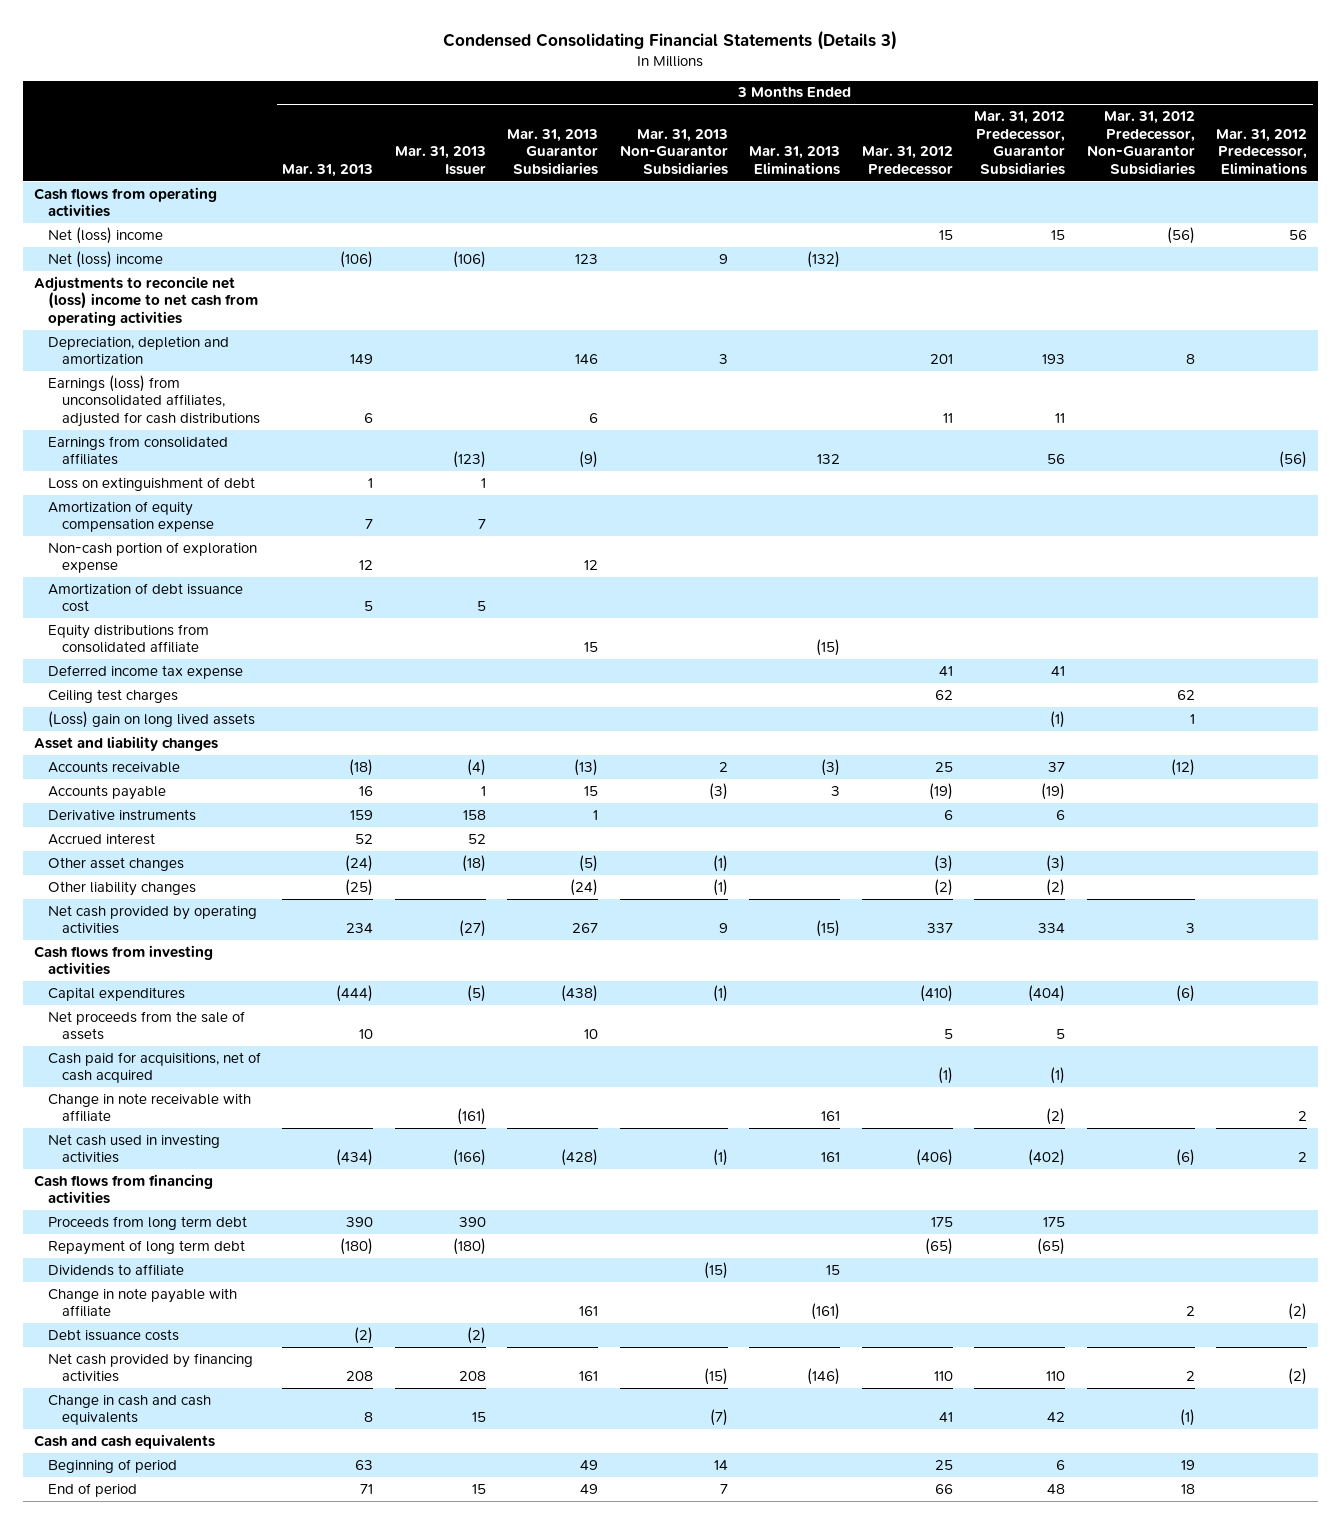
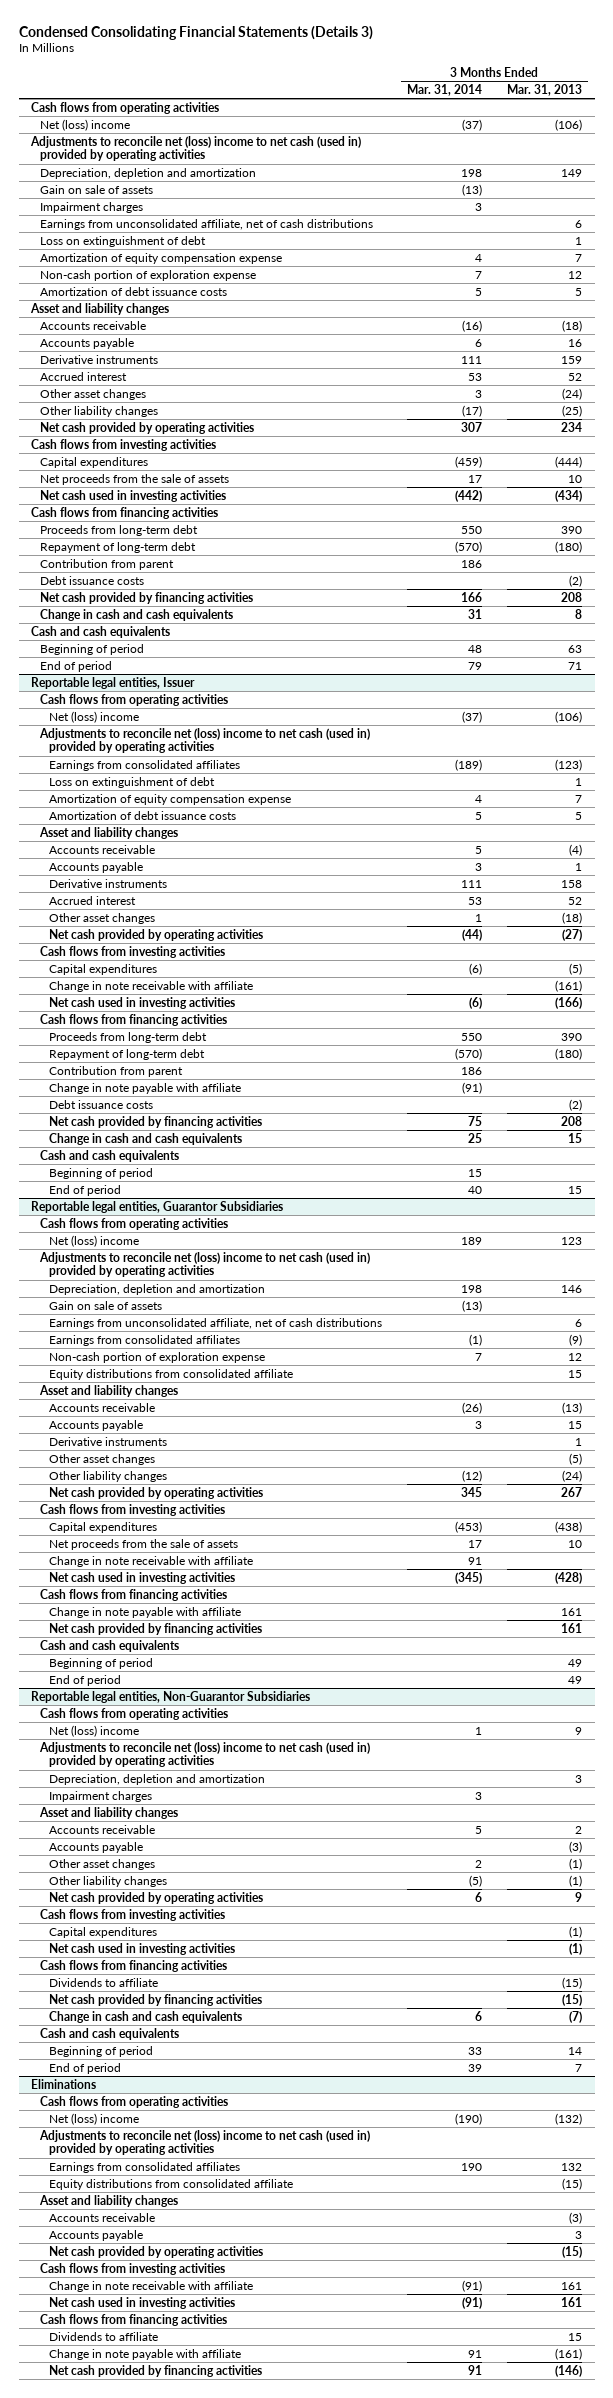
- | 3 Months Ended Mar. 31, 2013 | 3 Months Ended Mar. 31, 2013 Issuer | 3 Months Ended Mar. 31, 2013 Guarantor Subsidiaries | 3 Months Ended Mar. 31, 2013 Non-Guarantor Subsidiaries | 3 Months Ended Mar. 31, 2013 Eliminations | 3 Months Ended Mar. 31, 2012 Predecessor | 3 Months Ended Mar. 31, 2012 Predecessor, Guarantor Subsidiaries | 3 Months Ended Mar. 31, 2012 Predecessor, Non-Guarantor Subsidiaries | 3 Months Ended Mar. 31, 2012 Predecessor, Eliminations
+ | 3 Months Ended Mar. 31, 2014 | 3 Months Ended Mar. 31, 2013
- Net (loss) income | | | | | | 15 | 15 | (56) | 56
- Adjustments to reconcile net (loss) income to net cash from operating activities
+ Adjustments to reconcile net (loss) income to net cash (used in) provided by operating activities
- Earnings (loss) from unconsolidated affiliates, adjusted for cash distributions | 6 | | 6 | | | 11 | 11 | |
- Earnings from consolidated affiliates | | (123) | (9) | | 132 | | 56 | | (56)
+ Gain on sale of assets | (13) |
+ Impairment charges | 3 |
+ Earnings from unconsolidated affiliate, net of cash distributions | | 6
- Amortization of debt issuance cost | 5 | 5 | | | | | | |
- Equity distributions from consolidated affiliate | | | 15 | | (15) | | | |
- Deferred income tax expense | | | | | | 41 | 41 | |
- Ceiling test charges | | | | | | 62 | | 62 |
- (Loss) gain on long lived assets | | | | | | | (1) | 1 |
+ Amortization of debt issuance costs | 5 | 5
- Cash paid for acquisitions, net of cash acquired | | | | | | (1) | (1) | |
- Change in note receivable with affiliate | | (161) | | | 161 | | (2) | | 2
- Proceeds from long term debt | 390 | 390 | | | | 175 | 175 | |
- Repayment of long term debt | (180) | (180) | | | | (65) | (65) | |
- Dividends to affiliate | | | | (15) | 15 | | | |
- Change in note payable with affiliate | | | 161 | | (161) | | | 2 | (2)
+ Proceeds from long-term debt | 550 | 390
+ Repayment of long-term debt | (570) | (180)
+ Contribution from parent | 186 |
+ Reportable legal entities, Issuer
+ Cash flows from operating activities
+ Net (loss) income | (37) | (106)
+ Adjustments to reconcile net (loss) income to net cash (used in) provided by operating activities
+ Earnings from consolidated affiliates | (189) | (123)
+ Loss on extinguishment of debt | | 1
+ Amortization of equity compensation expense | 4 | 7
+ Amortization of debt issuance costs | 5 | 5
+ Asset and liability changes
+ Accounts receivable | 5 | (4)
+ Accounts payable | 3 | 1
+ Derivative instruments | 111 | 158
+ Accrued interest | 53 | 52
+ Other asset changes | 1 | (18)
+ Net cash provided by operating activities | (44) | (27)
+ Cash flows from investing activities
+ Capital expenditures | (6) | (5)
+ Change in note receivable with affiliate | | (161)
+ Net cash used in investing activities | (6) | (166)
+ Cash flows from financing activities
+ Proceeds from long-term debt | 550 | 390
+ Repayment of long-term debt | (570) | (180)
+ Contribution from parent | 186 |
+ Change in note payable with affiliate | (91) |
+ Debt issuance costs | | (2)
+ Net cash provided by financing activities | 75 | 208
+ Change in cash and cash equivalents | 25 | 15
+ Cash and cash equivalents
+ Beginning of period | 15 |
+ End of period | 40 | 15
+ Reportable legal entities, Guarantor Subsidiaries
+ Cash flows from operating activities
+ Net (loss) income | 189 | 123
+ Adjustments to reconcile net (loss) income to net cash (used in) provided by operating activities
+ Depreciation, depletion and amortization | 198 | 146
+ Gain on sale of assets | (13) |
+ Earnings from unconsolidated affiliate, net of cash distributions | | 6
+ Earnings from consolidated affiliates | (1) | (9)
+ Non-cash portion of exploration expense | 7 | 12
+ Equity distributions from consolidated affiliate | | 15
+ Asset and liability changes
+ Accounts receivable | (26) | (13)
+ Accounts payable | 3 | 15
+ Derivative instruments | | 1
+ Other asset changes | | (5)
+ Other liability changes | (12) | (24)
+ Net cash provided by operating activities | 345 | 267
+ Cash flows from investing activities
+ Capital expenditures | (453) | (438)
+ Net proceeds from the sale of assets | 17 | 10
+ Change in note receivable with affiliate | 91 |
+ Net cash used in investing activities | (345) | (428)
+ Cash flows from financing activities
+ Change in note payable with affiliate | | 161
+ Net cash provided by financing activities | | 161
+ Cash and cash equivalents
+ Beginning of period | | 49
+ End of period | | 49
+ Reportable legal entities, Non-Guarantor Subsidiaries
+ Cash flows from operating activities
+ Net (loss) income | 1 | 9
+ Adjustments to reconcile net (loss) income to net cash (used in) provided by operating activities
+ Depreciation, depletion and amortization | | 3
+ Impairment charges | 3 |
+ Asset and liability changes
+ Accounts receivable | 5 | 2
+ Accounts payable | | (3)
+ Other asset changes | 2 | (1)
+ Other liability changes | (5) | (1)
+ Net cash provided by operating activities | 6 | 9
+ Cash flows from investing activities
+ Capital expenditures | | (1)
+ Net cash used in investing activities | | (1)
+ Cash flows from financing activities
+ Dividends to affiliate | | (15)
+ Net cash provided by financing activities | | (15)
+ Change in cash and cash equivalents | 6 | (7)
+ Cash and cash equivalents
+ Beginning of period | 33 | 14
+ End of period | 39 | 7
+ Eliminations
+ Cash flows from operating activities
+ Net (loss) income | (190) | (132)
+ Adjustments to reconcile net (loss) income to net cash (used in) provided by operating activities
+ Earnings from consolidated affiliates | 190 | 132
+ Equity distributions from consolidated affiliate | | (15)
+ Asset and liability changes
+ Accounts receivable | | (3)
+ Accounts payable | | 3
+ Net cash provided by operating activities | | (15)
+ Cash flows from investing activities
+ Change in note receivable with affiliate | (91) | 161
+ Net cash used in investing activities | (91) | 161
+ Cash flows from financing activities
+ Dividends to affiliate | | 15
+ Change in note payable with affiliate | 91 | (161)
+ Net cash provided by financing activities | 91 | (146)

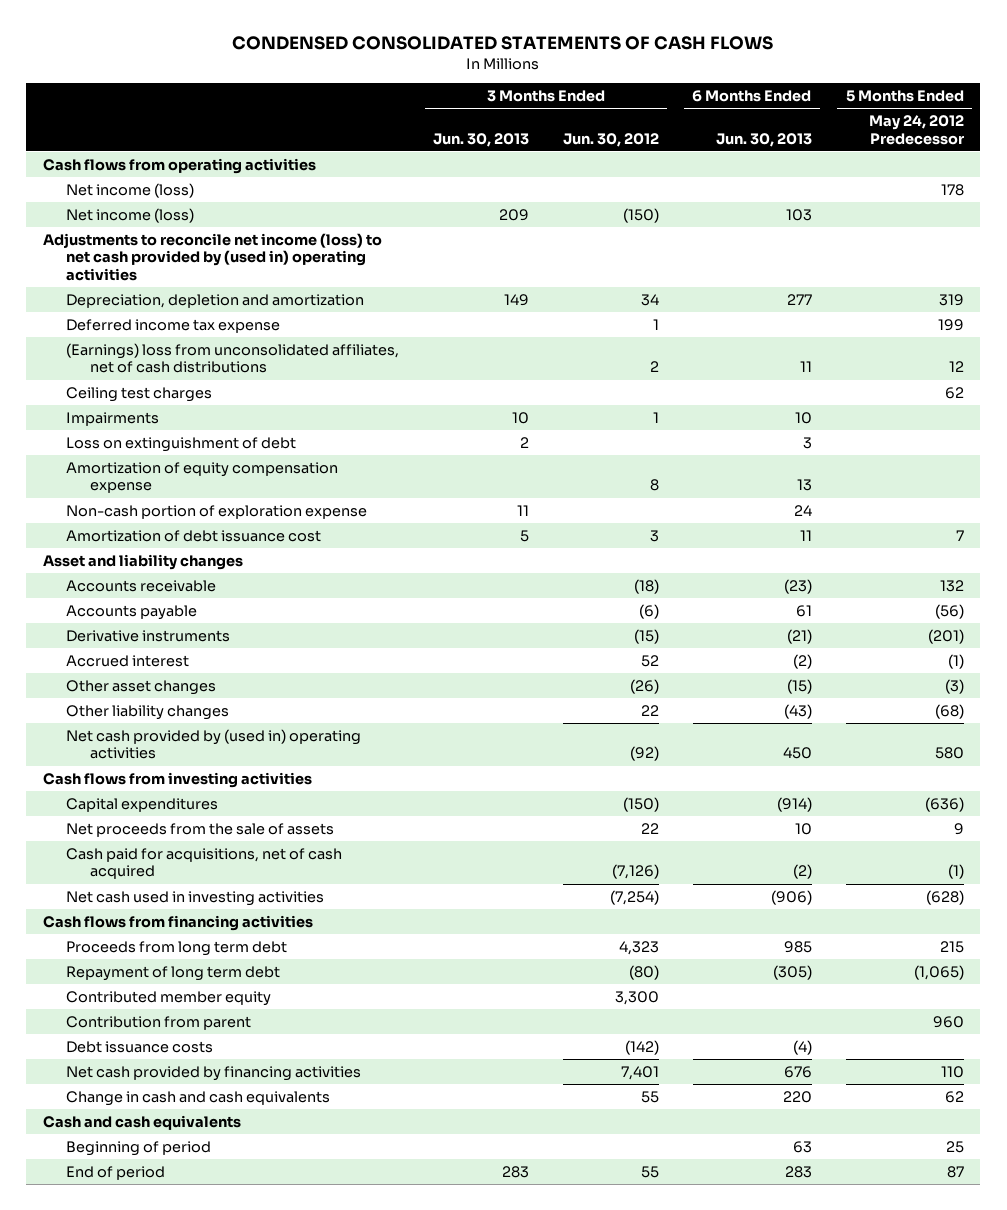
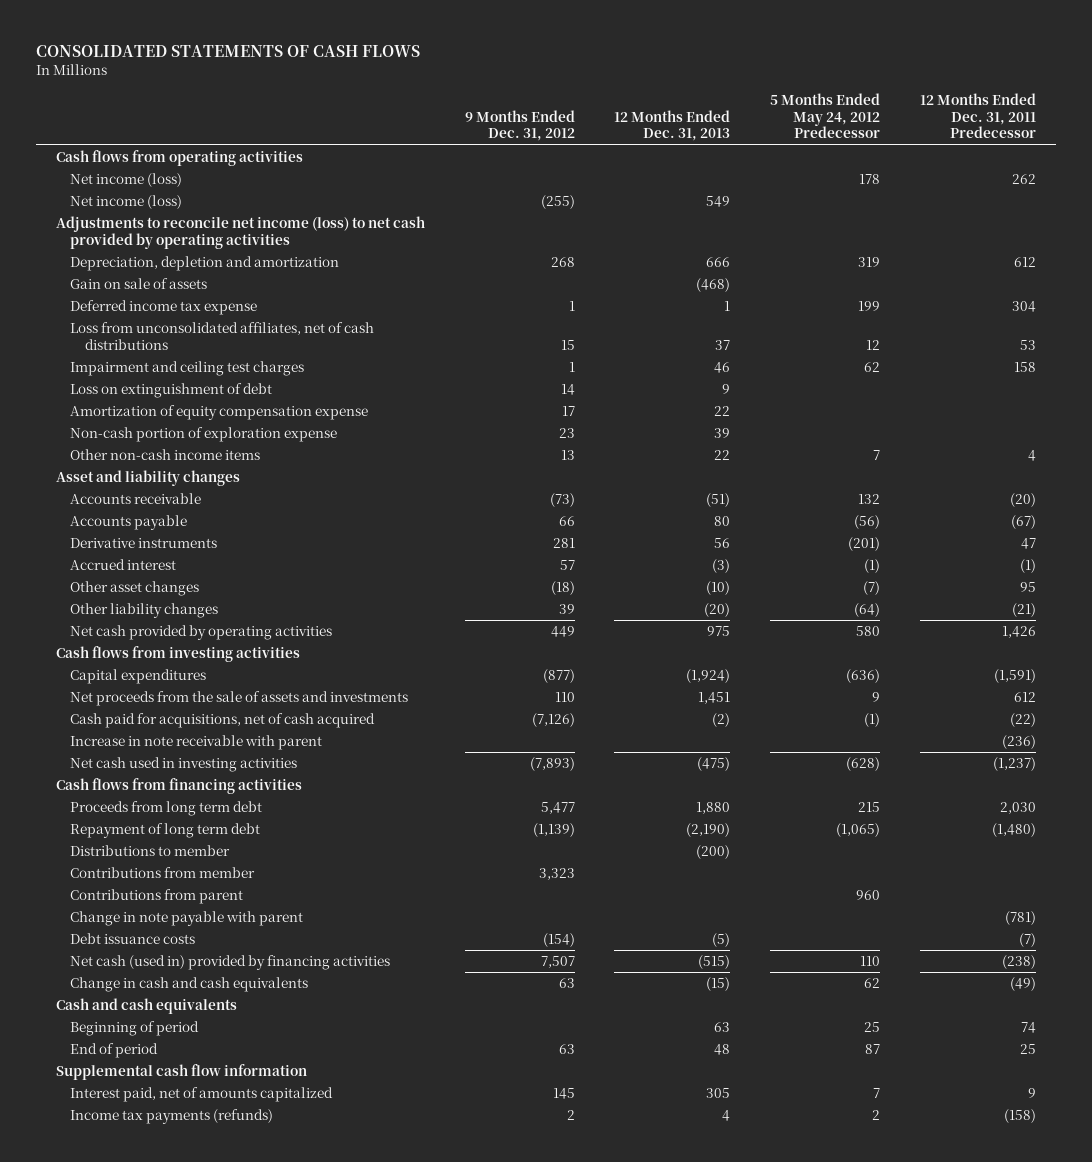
- CONDENSED CONSOLIDATED STATEMENTS OF CASH FLOWS
+ CONSOLIDATED STATEMENTS OF CASH FLOWS
- | 3 Months Ended Jun. 30, 2013 | 3 Months Ended Jun. 30, 2012 | 6 Months Ended Jun. 30, 2013 | 5 Months Ended May 24, 2012 Predecessor
+ | 9 Months Ended Dec. 31, 2012 | 12 Months Ended Dec. 31, 2013 | 5 Months Ended May 24, 2012 Predecessor | 12 Months Ended Dec. 31, 2011 Predecessor
- Adjustments to reconcile net income (loss) to net cash provided by (used in) operating activities
+ Adjustments to reconcile net income (loss) to net cash provided by operating activities
+ Gain on sale of assets | | (468) | |
- (Earnings) loss from unconsolidated affiliates, net of cash distributions | | 2 | 11 | 12
- Ceiling test charges | | | | 62
- Impairments | 10 | 1 | 10 |
+ Loss from unconsolidated affiliates, net of cash distributions | 15 | 37 | 12 | 53
+ Impairment and ceiling test charges | 1 | 46 | 62 | 158
- Amortization of debt issuance cost | 5 | 3 | 11 | 7
+ Other non-cash income items | 13 | 22 | 7 | 4
- Other asset changes | | (26) | (15) | (3)
- Other liability changes | | 22 | (43) | (68)
- Net cash provided by (used in) operating activities | | (92) | 450 | 580
+ Other asset changes | (18) | (10) | (7) | 95
+ Other liability changes | 39 | (20) | (64) | (21)
+ Net cash provided by operating activities | 449 | 975 | 580 | 1,426
- Net proceeds from the sale of assets | | 22 | 10 | 9
+ Net proceeds from the sale of assets and investments | 110 | 1,451 | 9 | 612
+ Increase in note receivable with parent | | | | (236)
- Contributed member equity | | 3,300 | |
- Contribution from parent | | | | 960
+ Distributions to member | | (200) | |
+ Contributions from member | 3,323 | | |
+ Contributions from parent | | | 960 |
+ Change in note payable with parent | | | | (781)
- Net cash provided by financing activities | | 7,401 | 676 | 110
+ Net cash (used in) provided by financing activities | 7,507 | (515) | 110 | (238)
+ Supplemental cash flow information
+ Interest paid, net of amounts capitalized | 145 | 305 | 7 | 9
+ Income tax payments (refunds) | 2 | 4 | 2 | (158)

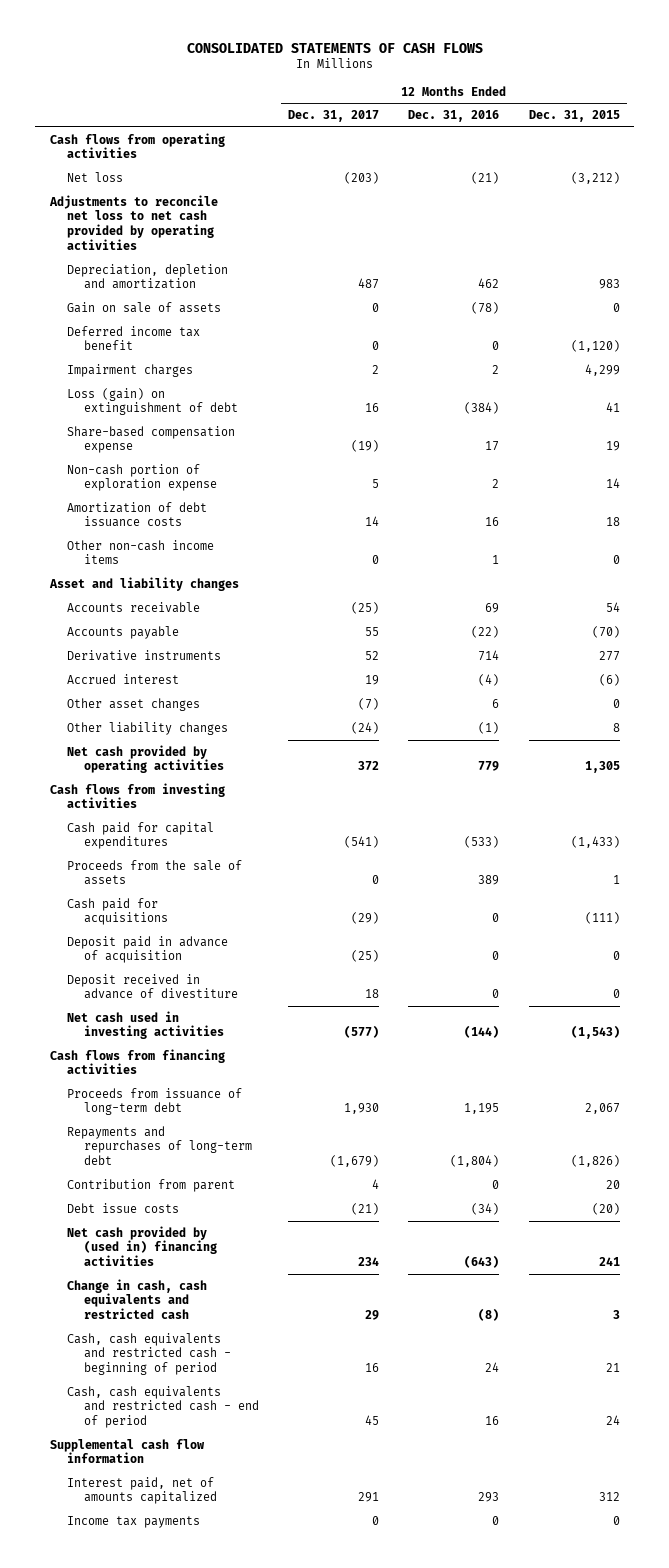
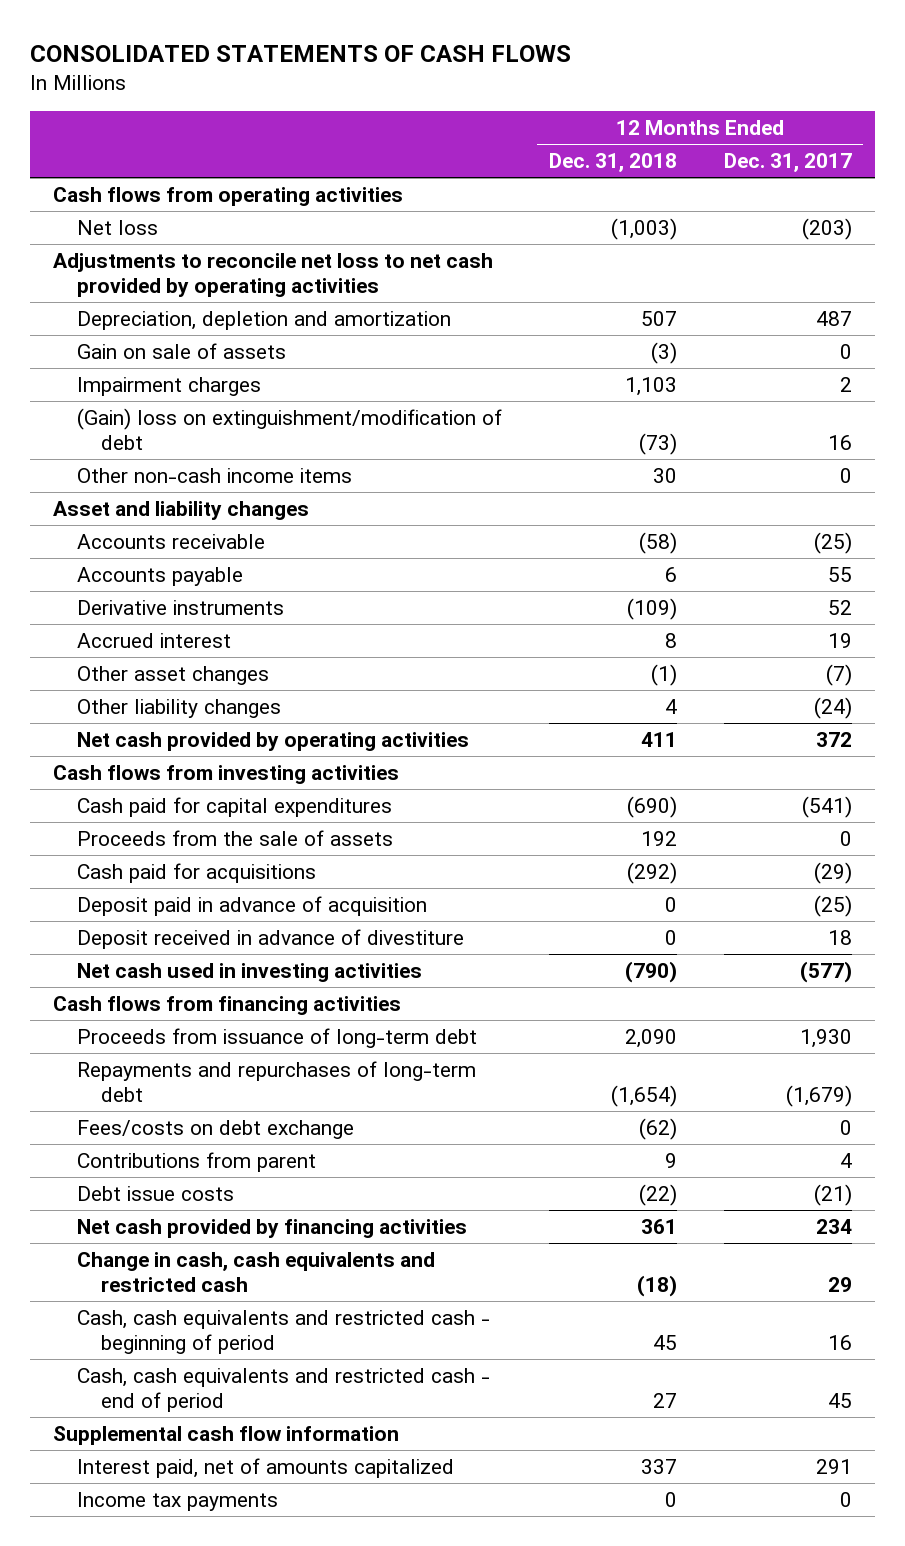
- | 12 Months Ended Dec. 31, 2017 | 12 Months Ended Dec. 31, 2016 | 12 Months Ended Dec. 31, 2015
+ | 12 Months Ended Dec. 31, 2018 | 12 Months Ended Dec. 31, 2017
- Deferred income tax benefit | 0 | 0 | (1,120)
- Loss (gain) on extinguishment of debt | 16 | (384) | 41
- Share-based compensation expense | (19) | 17 | 19
- Non-cash portion of exploration expense | 5 | 2 | 14
- Amortization of debt issuance costs | 14 | 16 | 18
+ (Gain) loss on extinguishment/modification of debt | (73) | 16
- Contribution from parent | 4 | 0 | 20
+ Fees/costs on debt exchange | (62) | 0
+ Contributions from parent | 9 | 4
- Net cash provided by (used in) financing activities | 234 | (643) | 241
+ Net cash provided by financing activities | 361 | 234

